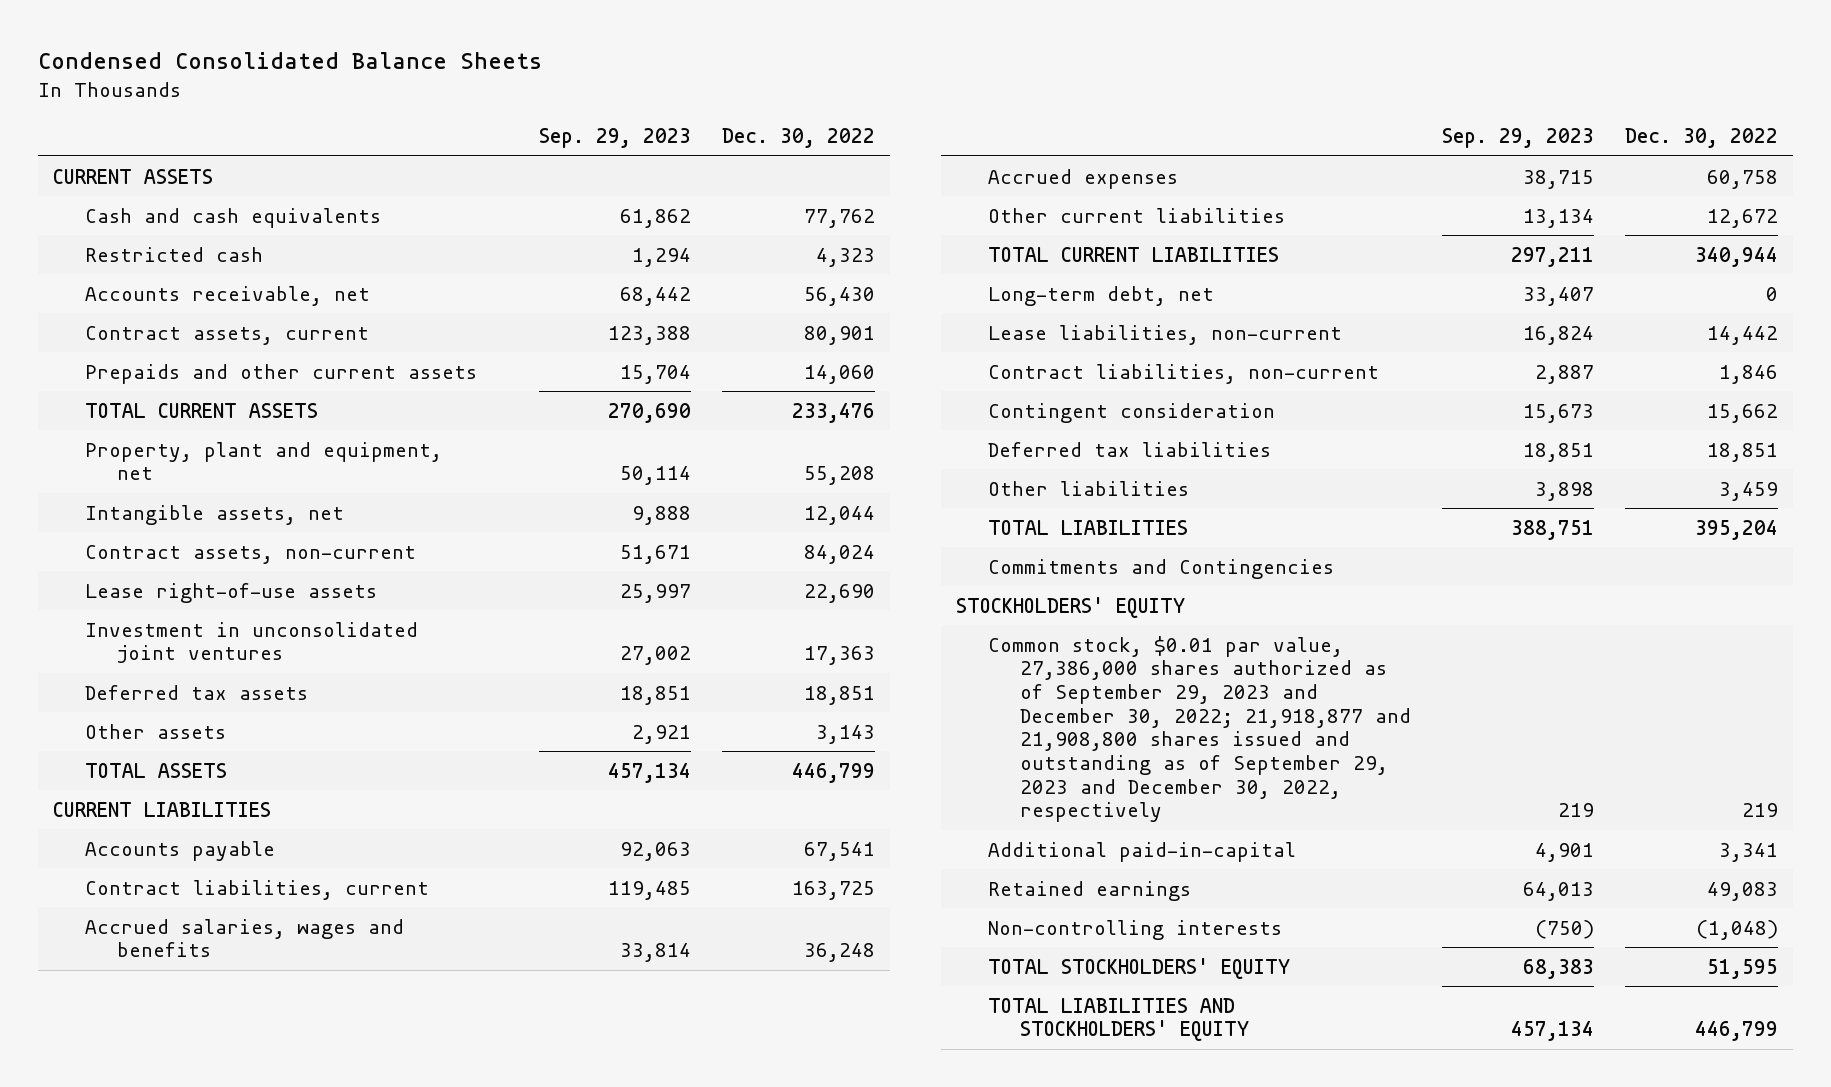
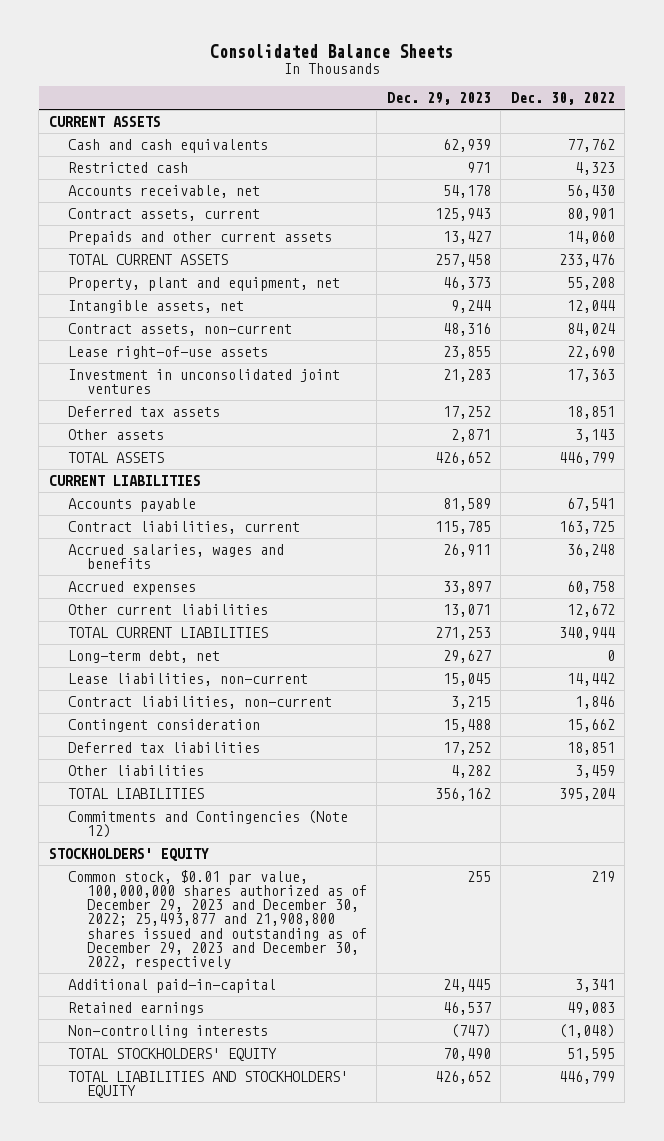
- Condensed Consolidated Balance Sheets
+ Consolidated Balance Sheets
- | Sep. 29, 2023 | Dec. 30, 2022
+ | Dec. 29, 2023 | Dec. 30, 2022
- Commitments and Contingencies
+ Commitments and Contingencies (Note 12)
- Common stock, $0.01 par value, 27,386,000 shares authorized as of September 29, 2023 and December 30, 2022; 21,918,877 and 21,908,800 shares issued and outstanding as of September 29, 2023 and December 30, 2022, respectively | 219 | 219
+ Common stock, $0.01 par value, 100,000,000 shares authorized as of December 29, 2023 and December 30, 2022; 25,493,877 and 21,908,800 shares issued and outstanding as of December 29, 2023 and December 30, 2022, respectively | 255 | 219

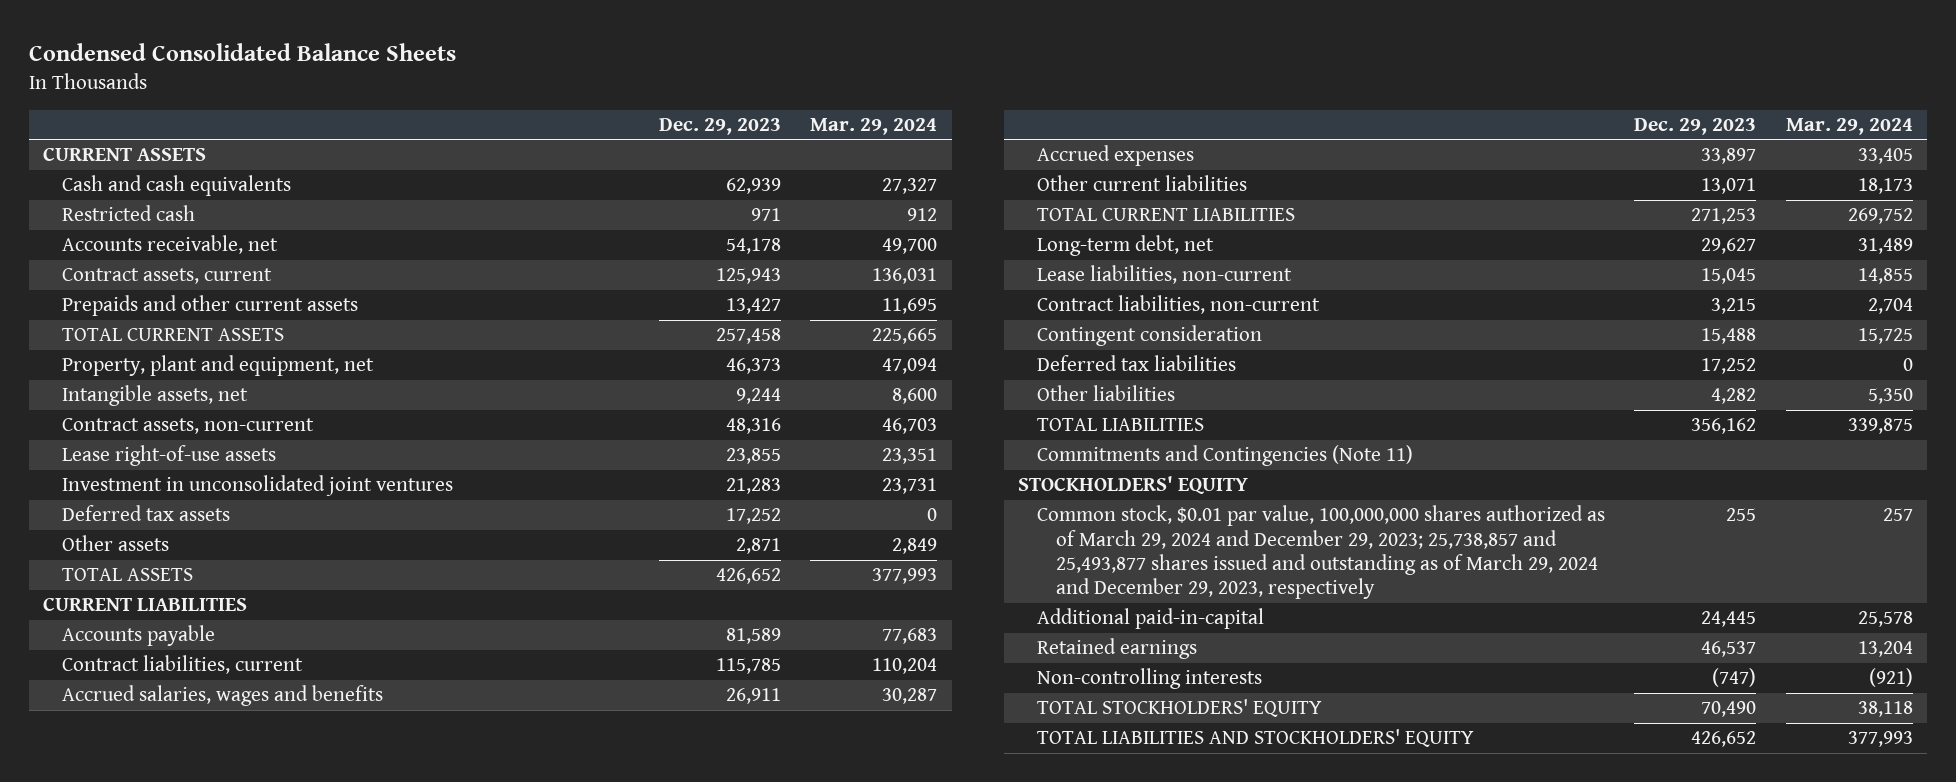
- Consolidated Balance Sheets
+ Condensed Consolidated Balance Sheets
- | Dec. 29, 2023 | Dec. 30, 2022
+ | Dec. 29, 2023 | Mar. 29, 2024
- Commitments and Contingencies (Note 12)
+ Commitments and Contingencies (Note 11)
- Common stock, $0.01 par value, 100,000,000 shares authorized as of December 29, 2023 and December 30, 2022; 25,493,877 and 21,908,800 shares issued and outstanding as of December 29, 2023 and December 30, 2022, respectively | 255 | 219
+ Common stock, $0.01 par value, 100,000,000 shares authorized as of March 29, 2024 and December 29, 2023; 25,738,857 and 25,493,877 shares issued and outstanding as of March 29, 2024 and December 29, 2023, respectively | 255 | 257

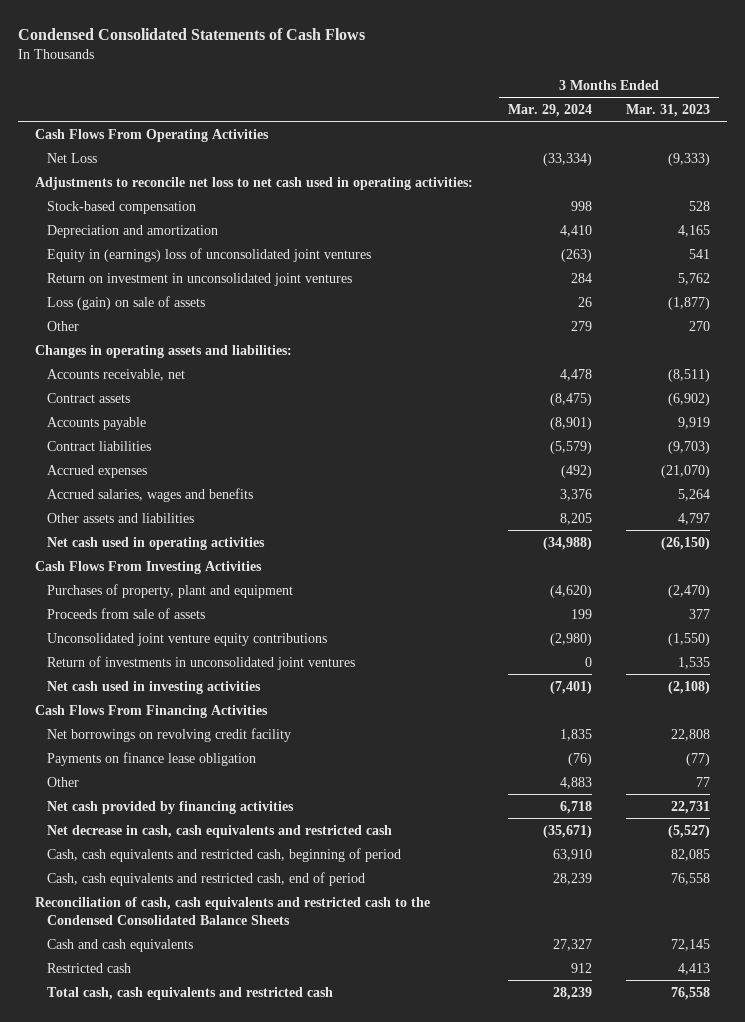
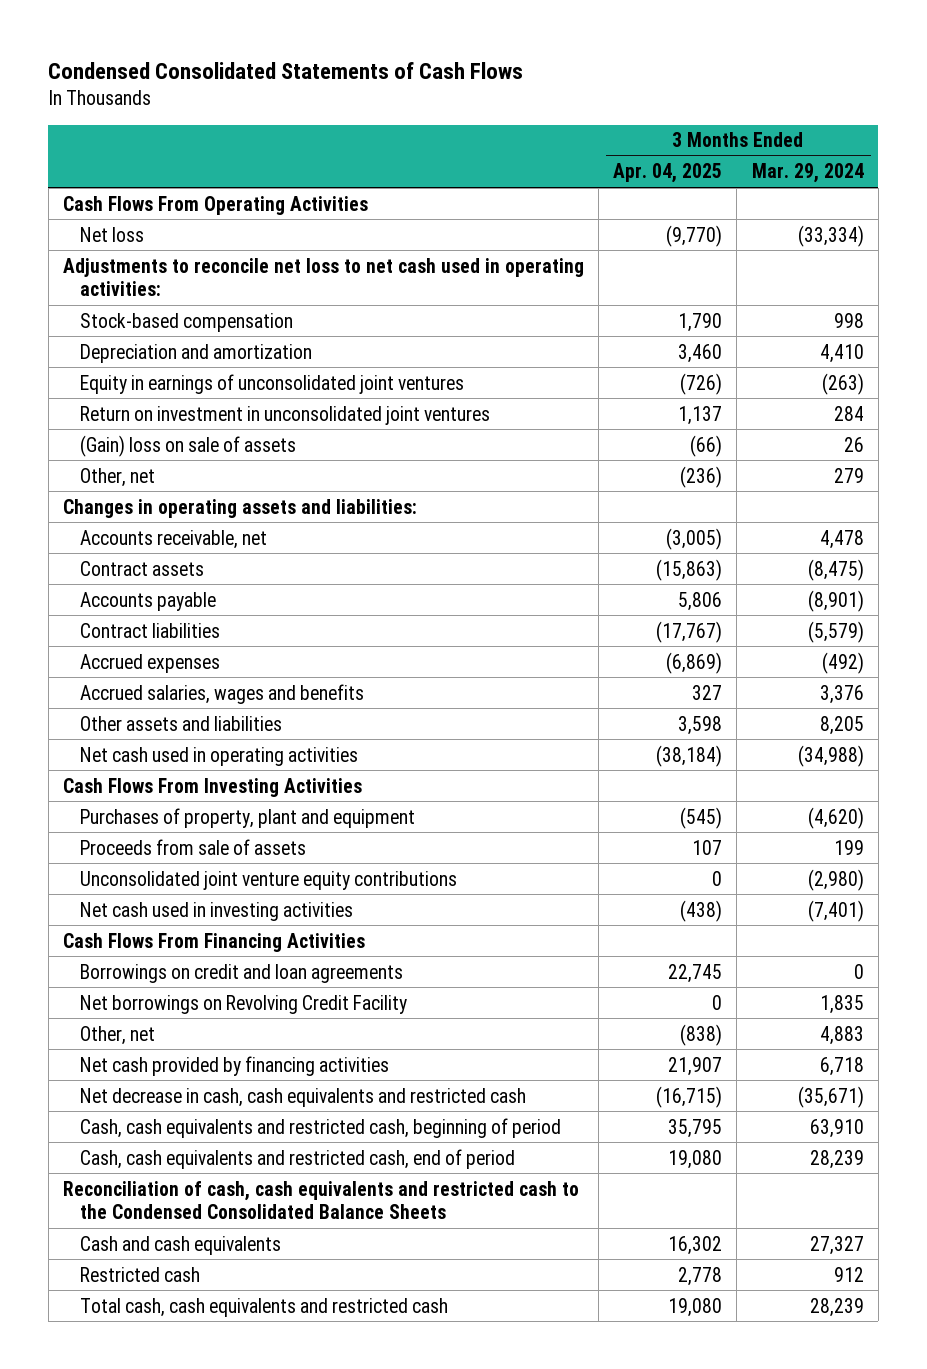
- | 3 Months Ended Mar. 29, 2024 | 3 Months Ended Mar. 31, 2023
+ | 3 Months Ended Apr. 04, 2025 | 3 Months Ended Mar. 29, 2024
- Net Loss | (33,334) | (9,333)
+ Net loss | (9,770) | (33,334)
- Equity in (earnings) loss of unconsolidated joint ventures | (263) | 541
+ Equity in earnings of unconsolidated joint ventures | (726) | (263)
- Loss (gain) on sale of assets | 26 | (1,877)
- Other | 279 | 270
+ (Gain) loss on sale of assets | (66) | 26
+ Other, net | (236) | 279
- Return of investments in unconsolidated joint ventures | 0 | 1,535
- Net borrowings on revolving credit facility | 1,835 | 22,808
- Payments on finance lease obligation | (76) | (77)
- Other | 4,883 | 77
+ Borrowings on credit and loan agreements | 22,745 | 0
+ Net borrowings on Revolving Credit Facility | 0 | 1,835
+ Other, net | (838) | 4,883

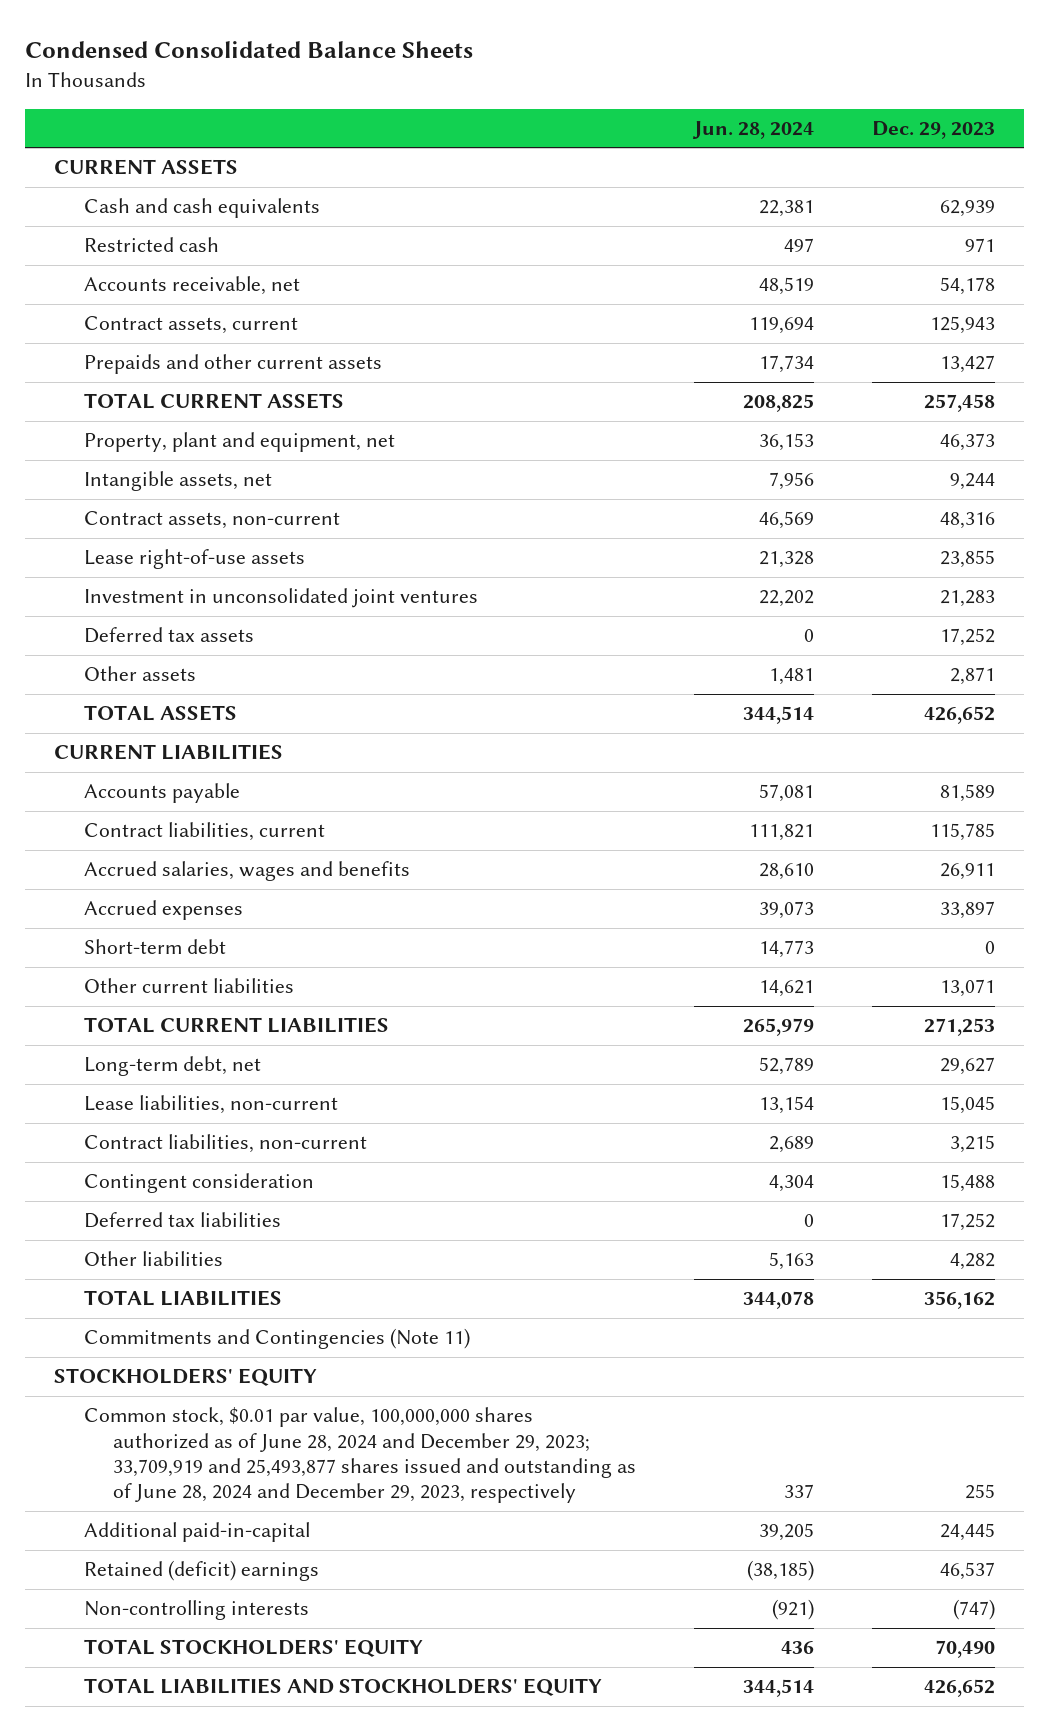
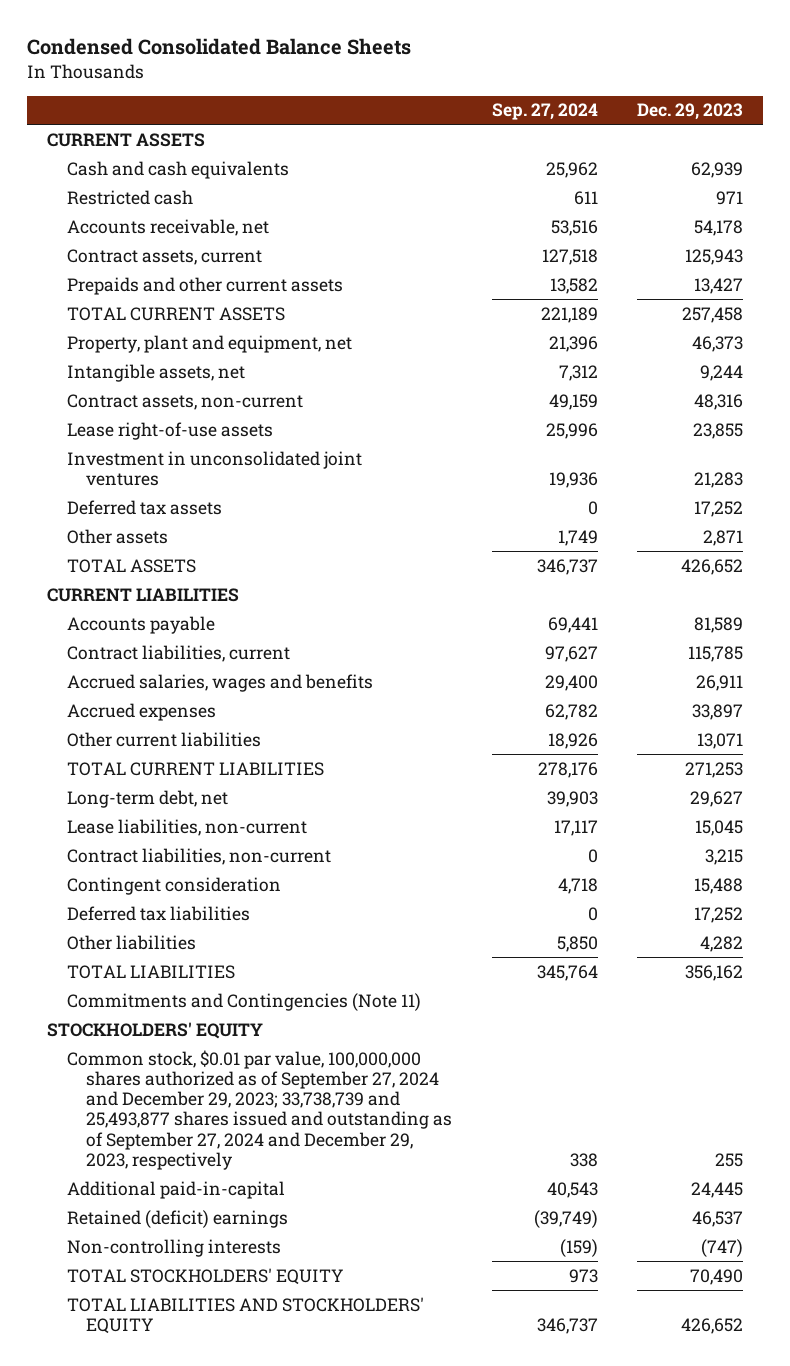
- | Jun. 28, 2024 | Dec. 29, 2023
+ | Sep. 27, 2024 | Dec. 29, 2023
- Short-term debt | 14,773 | 0
- Common stock, $0.01 par value, 100,000,000 shares authorized as of June 28, 2024 and December 29, 2023; 33,709,919 and 25,493,877 shares issued and outstanding as of June 28, 2024 and December 29, 2023, respectively | 337 | 255
+ Common stock, $0.01 par value, 100,000,000 shares authorized as of September 27, 2024 and December 29, 2023; 33,738,739 and 25,493,877 shares issued and outstanding as of September 27, 2024 and December 29, 2023, respectively | 338 | 255

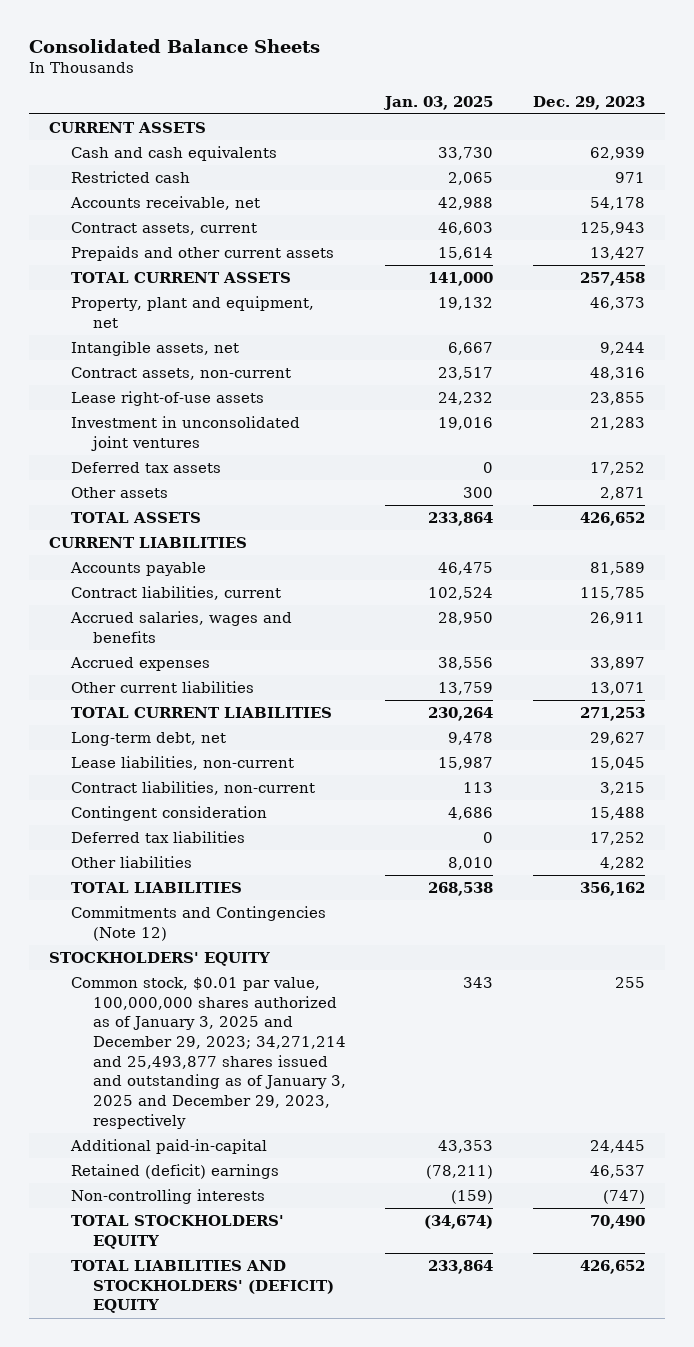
- Condensed Consolidated Balance Sheets
+ Consolidated Balance Sheets
- | Sep. 27, 2024 | Dec. 29, 2023
+ | Jan. 03, 2025 | Dec. 29, 2023
- Commitments and Contingencies (Note 11)
+ Commitments and Contingencies (Note 12)
- Common stock, $0.01 par value, 100,000,000 shares authorized as of September 27, 2024 and December 29, 2023; 33,738,739 and 25,493,877 shares issued and outstanding as of September 27, 2024 and December 29, 2023, respectively | 338 | 255
+ Common stock, $0.01 par value, 100,000,000 shares authorized as of January 3, 2025 and December 29, 2023; 34,271,214 and 25,493,877 shares issued and outstanding as of January 3, 2025 and December 29, 2023, respectively | 343 | 255
- TOTAL LIABILITIES AND STOCKHOLDERS' EQUITY | 346,737 | 426,652
+ TOTAL LIABILITIES AND STOCKHOLDERS' (DEFICIT) EQUITY | 233,864 | 426,652

